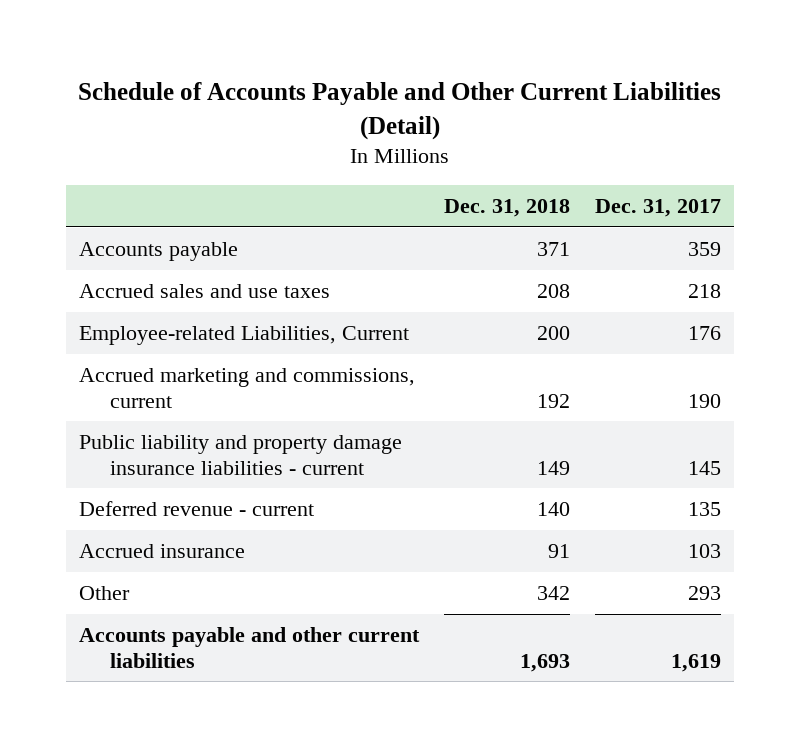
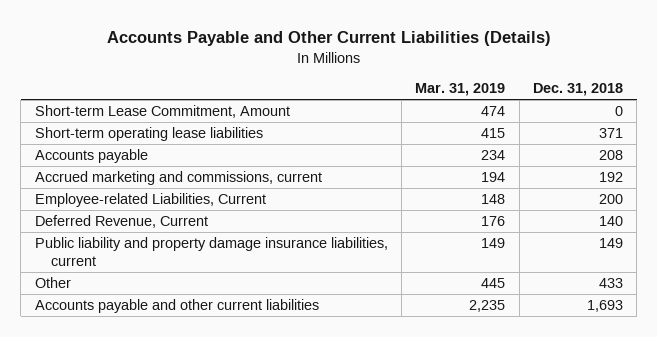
- Schedule of Accounts Payable and Other Current Liabilities (Detail)
+ Accounts Payable and Other Current Liabilities (Details)
- | Dec. 31, 2018 | Dec. 31, 2017
+ | Mar. 31, 2019 | Dec. 31, 2018
- Accounts payable | 371 | 359
- Accrued sales and use taxes | 208 | 218
+ Short-term Lease Commitment, Amount | 474 | 0
+ Short-term operating lease liabilities | 415 | 371
+ Accounts payable | 234 | 208
- Public liability and property damage insurance liabilities - current | 149 | 145
- Deferred revenue - current | 140 | 135
- Accrued insurance | 91 | 103
- Other | 342 | 293
moved down: Employee-related Liabilities, Current | 148 | 200
+ Deferred Revenue, Current | 176 | 140
+ Public liability and property damage insurance liabilities, current | 149 | 149
+ Other | 445 | 433

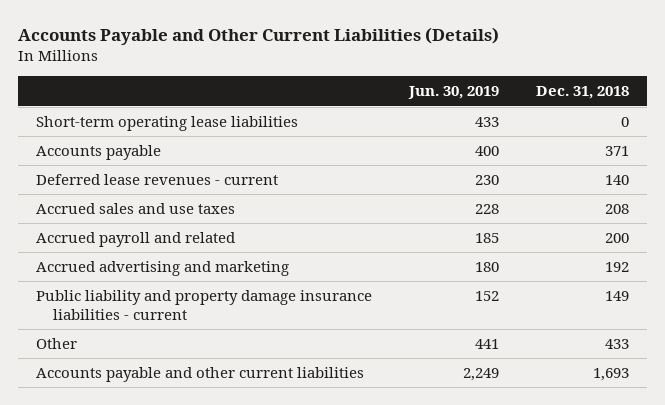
- | Mar. 31, 2019 | Dec. 31, 2018
+ | Jun. 30, 2019 | Dec. 31, 2018
- Short-term Lease Commitment, Amount | 474 | 0
- Short-term operating lease liabilities | 415 | 371
- Accounts payable | 234 | 208
- Accrued marketing and commissions, current | 194 | 192
- Employee-related Liabilities, Current | 148 | 200
- Deferred Revenue, Current | 176 | 140
- Public liability and property damage insurance liabilities, current | 149 | 149
+ Short-term operating lease liabilities | 433 | 0
+ Accounts payable | 400 | 371
+ Deferred lease revenues - current | 230 | 140
+ Accrued sales and use taxes | 228 | 208
+ Accrued payroll and related | 185 | 200
+ Accrued advertising and marketing | 180 | 192
+ Public liability and property damage insurance liabilities - current | 152 | 149

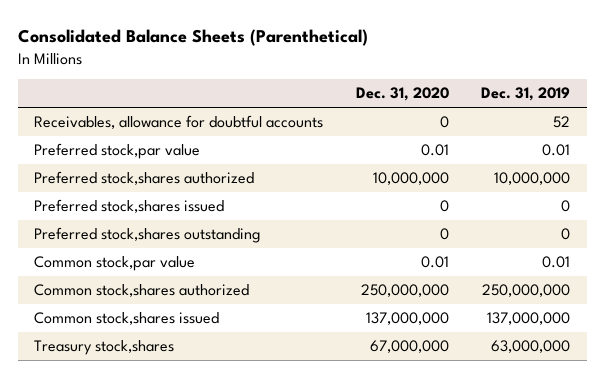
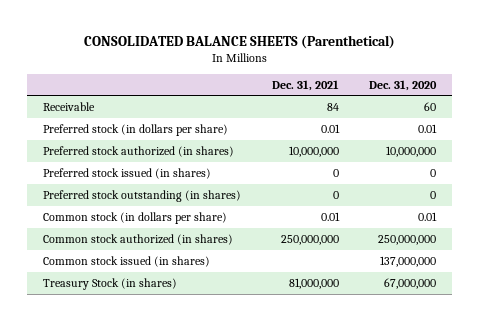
- Consolidated Balance Sheets (Parenthetical)
+ CONSOLIDATED BALANCE SHEETS (Parenthetical)
- | Dec. 31, 2020 | Dec. 31, 2019
+ | Dec. 31, 2021 | Dec. 31, 2020
- Receivables, allowance for doubtful accounts | 0 | 52
- Preferred stock,par value | 0.01 | 0.01
- Preferred stock,shares authorized | 10,000,000 | 10,000,000
- Preferred stock,shares issued | 0 | 0
- Preferred stock,shares outstanding | 0 | 0
- Common stock,par value | 0.01 | 0.01
- Common stock,shares authorized | 250,000,000 | 250,000,000
- Common stock,shares issued | 137,000,000 | 137,000,000
- Treasury stock,shares | 67,000,000 | 63,000,000
+ Receivable | 84 | 60
+ Preferred stock (in dollars per share) | 0.01 | 0.01
+ Preferred stock authorized (in shares) | 10,000,000 | 10,000,000
+ Preferred stock issued (in shares) | 0 | 0
+ Preferred stock outstanding (in shares) | 0 | 0
+ Common stock (in dollars per share) | 0.01 | 0.01
+ Common stock authorized (in shares) | 250,000,000 | 250,000,000
+ Common stock issued (in shares) | | 137,000,000
+ Treasury Stock (in shares) | 81,000,000 | 67,000,000

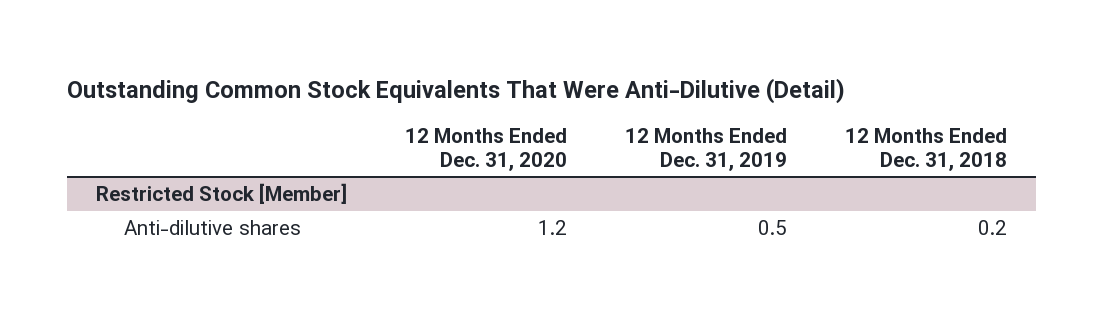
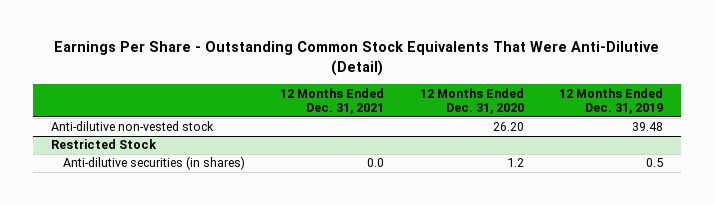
- Outstanding Common Stock Equivalents That Were Anti-Dilutive (Detail)
+ Earnings Per Share - Outstanding Common Stock Equivalents That Were Anti-Dilutive (Detail)
- | 12 Months Ended Dec. 31, 2020 | 12 Months Ended Dec. 31, 2019 | 12 Months Ended Dec. 31, 2018
+ | 12 Months Ended Dec. 31, 2021 | 12 Months Ended Dec. 31, 2020 | 12 Months Ended Dec. 31, 2019
- Restricted Stock [Member]
- Anti-dilutive shares | 1.2 | 0.5 | 0.2
+ Anti-dilutive non-vested stock | | 26.20 | 39.48
+ Restricted Stock
+ Anti-dilutive securities (in shares) | 0.0 | 1.2 | 0.5

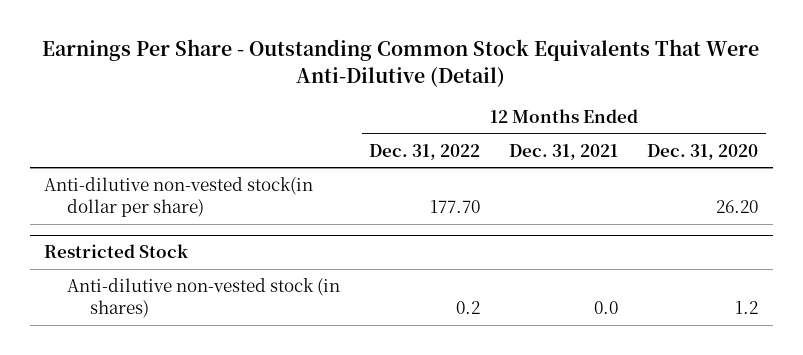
- | 12 Months Ended Dec. 31, 2021 | 12 Months Ended Dec. 31, 2020 | 12 Months Ended Dec. 31, 2019
+ | 12 Months Ended Dec. 31, 2022 | 12 Months Ended Dec. 31, 2021 | 12 Months Ended Dec. 31, 2020
- Anti-dilutive non-vested stock | | 26.20 | 39.48
+ Anti-dilutive non-vested stock(in dollar per share) | 177.70 | | 26.20
@ Restricted Stock
- Anti-dilutive securities (in shares) | 0.0 | 1.2 | 0.5
+ Anti-dilutive non-vested stock (in shares) | 0.2 | 0.0 | 1.2

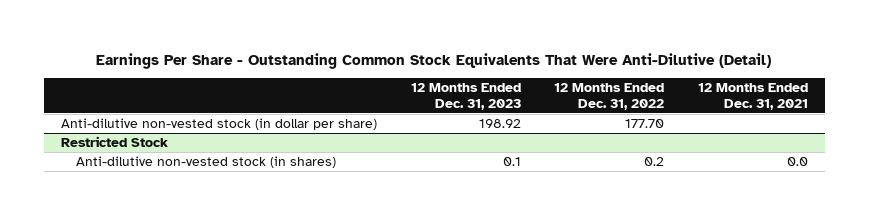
- | 12 Months Ended Dec. 31, 2022 | 12 Months Ended Dec. 31, 2021 | 12 Months Ended Dec. 31, 2020
+ | 12 Months Ended Dec. 31, 2023 | 12 Months Ended Dec. 31, 2022 | 12 Months Ended Dec. 31, 2021
- Anti-dilutive non-vested stock(in dollar per share) | 177.70 | | 26.20
+ Anti-dilutive non-vested stock (in dollar per share) | 198.92 | 177.70 |

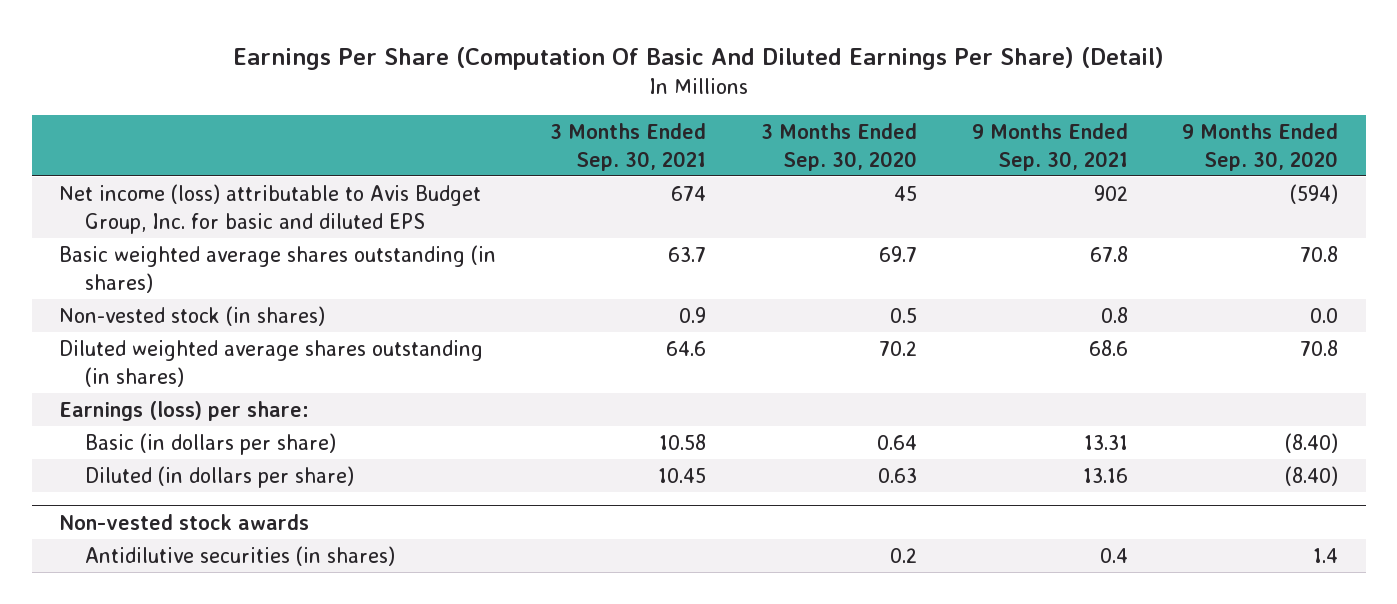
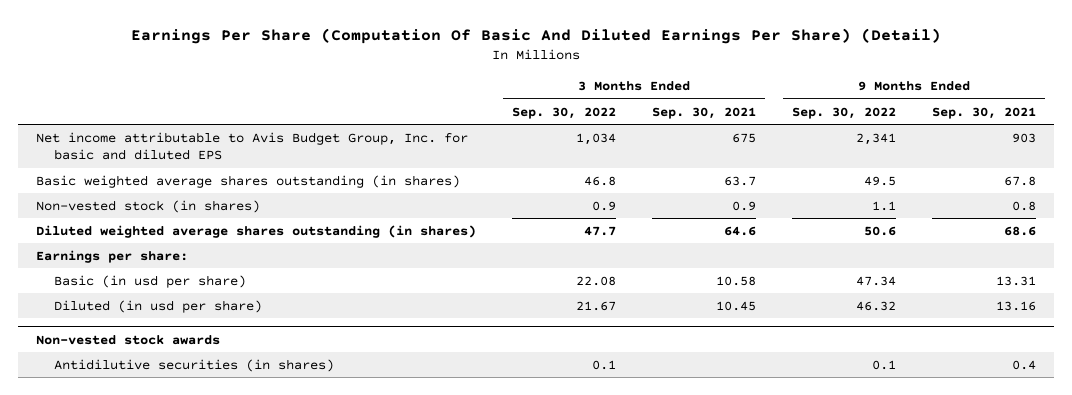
- | 3 Months Ended Sep. 30, 2021 | 3 Months Ended Sep. 30, 2020 | 9 Months Ended Sep. 30, 2021 | 9 Months Ended Sep. 30, 2020
+ | 3 Months Ended Sep. 30, 2022 | 3 Months Ended Sep. 30, 2021 | 9 Months Ended Sep. 30, 2022 | 9 Months Ended Sep. 30, 2021
- Net income (loss) attributable to Avis Budget Group, Inc. for basic and diluted EPS | 674 | 45 | 902 | (594)
+ Net income attributable to Avis Budget Group, Inc. for basic and diluted EPS | 1,034 | 675 | 2,341 | 903
- Earnings (loss) per share:
- Basic (in dollars per share) | 10.58 | 0.64 | 13.31 | (8.40)
- Diluted (in dollars per share) | 10.45 | 0.63 | 13.16 | (8.40)
+ Earnings per share:
+ Basic (in usd per share) | 22.08 | 10.58 | 47.34 | 13.31
+ Diluted (in usd per share) | 21.67 | 10.45 | 46.32 | 13.16

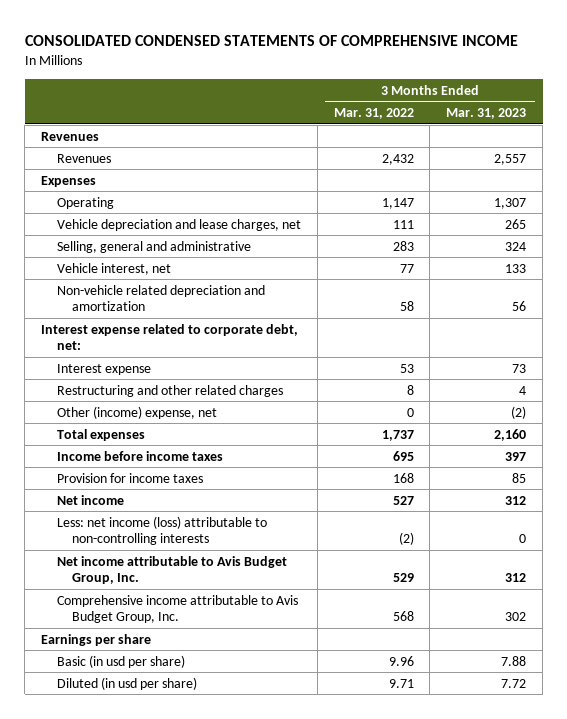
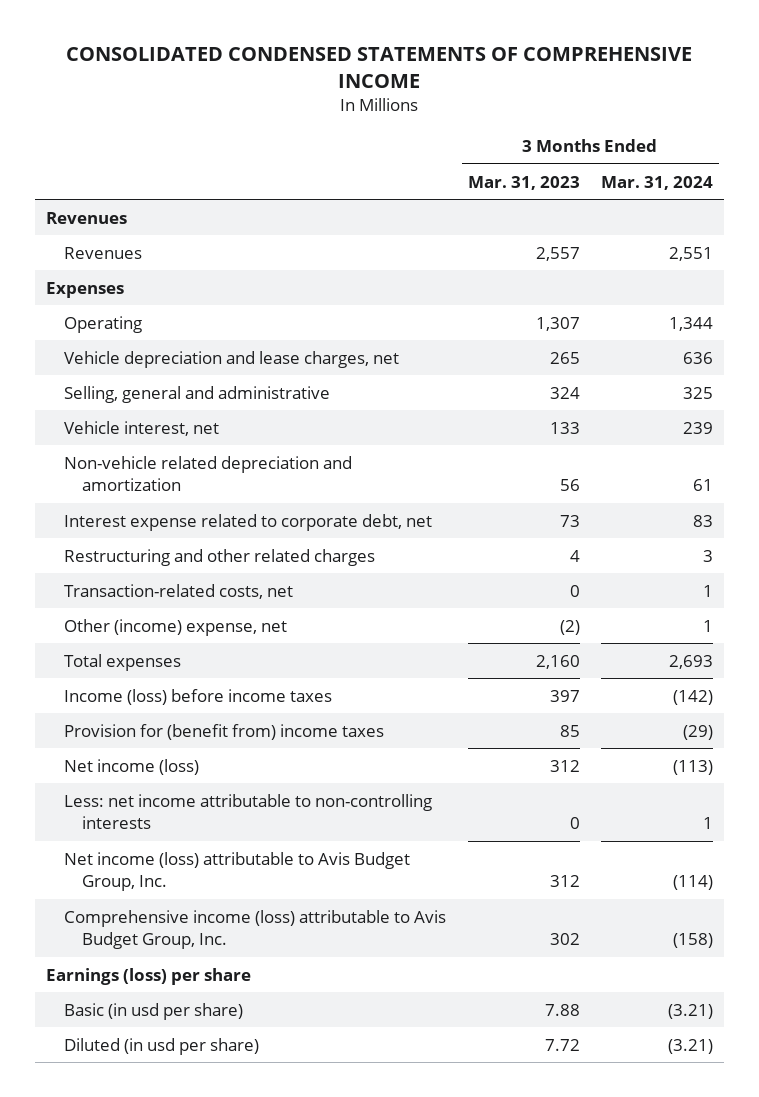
- | 3 Months Ended Mar. 31, 2022 | 3 Months Ended Mar. 31, 2023
+ | 3 Months Ended Mar. 31, 2023 | 3 Months Ended Mar. 31, 2024
- Interest expense related to corporate debt, net:
- Interest expense | 53 | 73
+ Interest expense related to corporate debt, net | 73 | 83
+ Transaction-related costs, net | 0 | 1
- Income before income taxes | 695 | 397
- Provision for income taxes | 168 | 85
- Net income | 527 | 312
- Less: net income (loss) attributable to non-controlling interests | (2) | 0
- Net income attributable to Avis Budget Group, Inc. | 529 | 312
- Comprehensive income attributable to Avis Budget Group, Inc. | 568 | 302
- Earnings per share
+ Income (loss) before income taxes | 397 | (142)
+ Provision for (benefit from) income taxes | 85 | (29)
+ Net income (loss) | 312 | (113)
+ Less: net income attributable to non-controlling interests | 0 | 1
+ Net income (loss) attributable to Avis Budget Group, Inc. | 312 | (114)
+ Comprehensive income (loss) attributable to Avis Budget Group, Inc. | 302 | (158)
+ Earnings (loss) per share

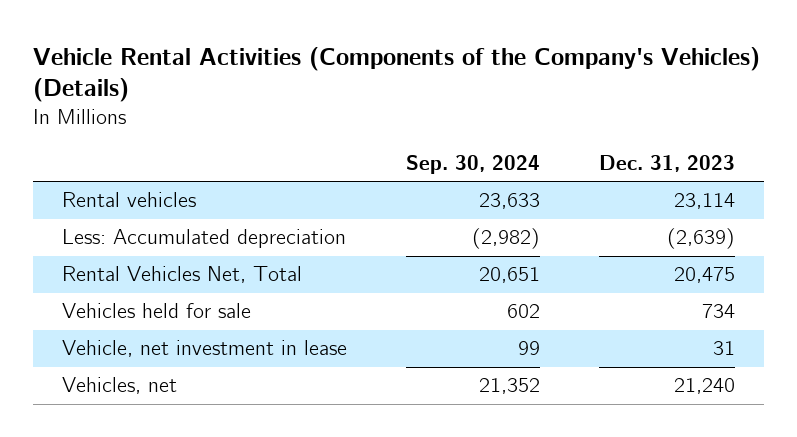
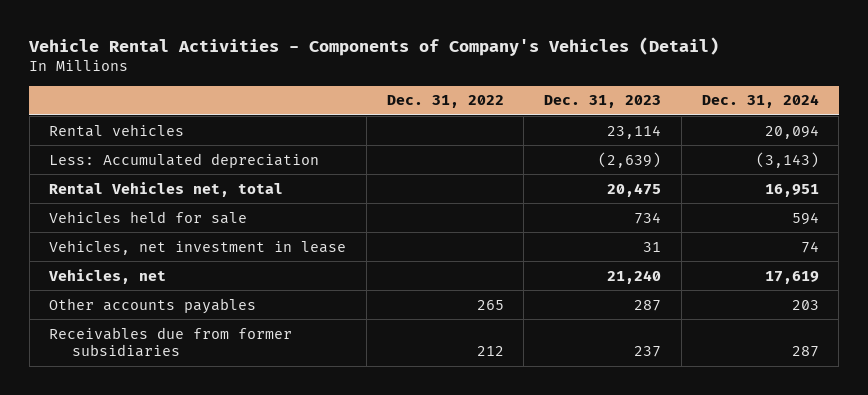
- Vehicle Rental Activities (Components of the Company's Vehicles) (Details)
+ Vehicle Rental Activities - Components of Company's Vehicles (Detail)
- | Sep. 30, 2024 | Dec. 31, 2023
+ | Dec. 31, 2022 | Dec. 31, 2023 | Dec. 31, 2024
- Rental Vehicles Net, Total | 20,651 | 20,475
+ Rental Vehicles net, total | | 20,475 | 16,951
- Vehicle, net investment in lease | 99 | 31
+ Vehicles, net investment in lease | | 31 | 74
+ Other accounts payables | 265 | 287 | 203
+ Receivables due from former subsidiaries | 212 | 237 | 287

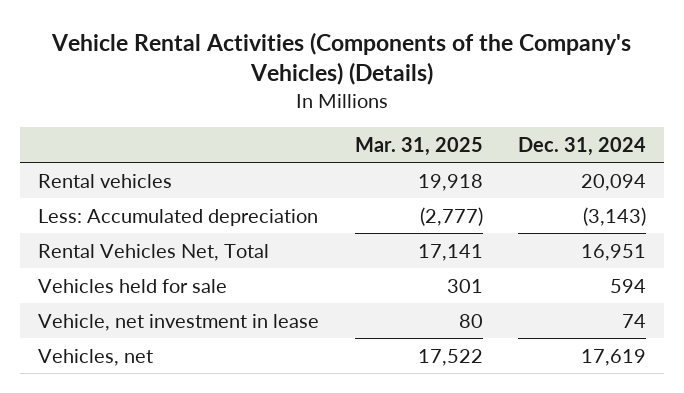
- Vehicle Rental Activities - Components of Company's Vehicles (Detail)
+ Vehicle Rental Activities (Components of the Company's Vehicles) (Details)
- | Dec. 31, 2022 | Dec. 31, 2023 | Dec. 31, 2024
+ | Mar. 31, 2025 | Dec. 31, 2024
- Rental Vehicles net, total | | 20,475 | 16,951
+ Rental Vehicles Net, Total | 17,141 | 16,951
- Vehicles, net investment in lease | | 31 | 74
+ Vehicle, net investment in lease | 80 | 74
- Other accounts payables | 265 | 287 | 203
- Receivables due from former subsidiaries | 212 | 237 | 287

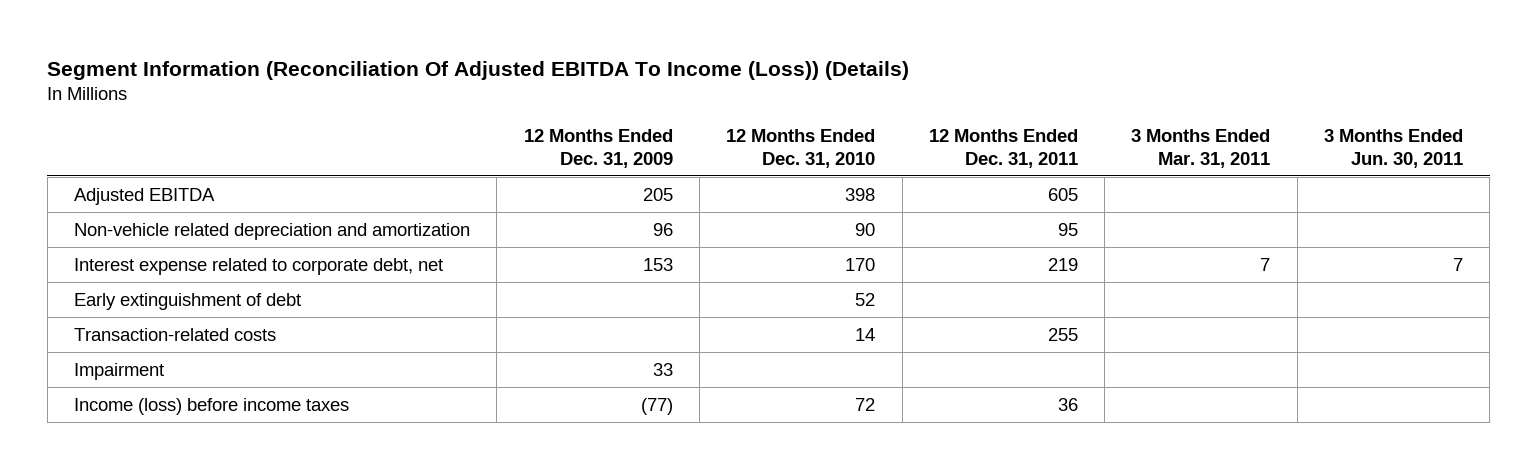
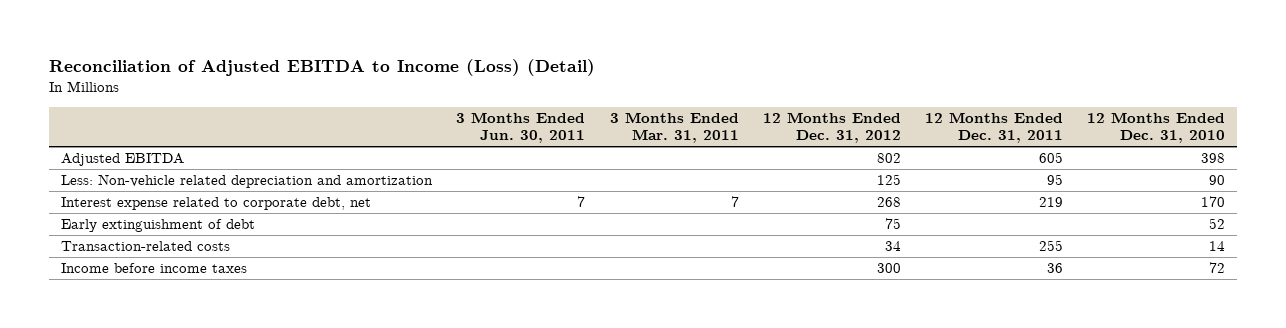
- Segment Information (Reconciliation Of Adjusted EBITDA To Income (Loss)) (Details)
+ Reconciliation of Adjusted EBITDA to Income (Loss) (Detail)
- | 12 Months Ended Dec. 31, 2009 | 12 Months Ended Dec. 31, 2010 | 12 Months Ended Dec. 31, 2011 | 3 Months Ended Mar. 31, 2011 | 3 Months Ended Jun. 30, 2011
+ | 3 Months Ended Jun. 30, 2011 | 3 Months Ended Mar. 31, 2011 | 12 Months Ended Dec. 31, 2012 | 12 Months Ended Dec. 31, 2011 | 12 Months Ended Dec. 31, 2010
- Non-vehicle related depreciation and amortization | 96 | 90 | 95 | |
+ Less: Non-vehicle related depreciation and amortization | | | 125 | 95 | 90
- Impairment | 33 | | | |
- Income (loss) before income taxes | (77) | 72 | 36 | |
+ Income before income taxes | | | 300 | 36 | 72

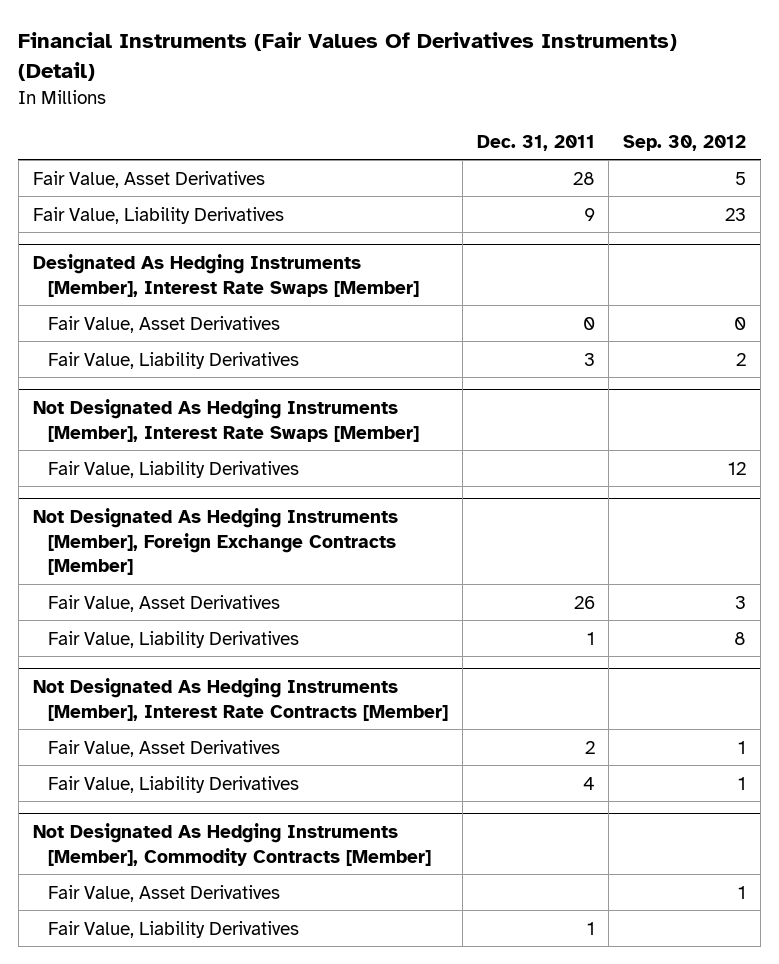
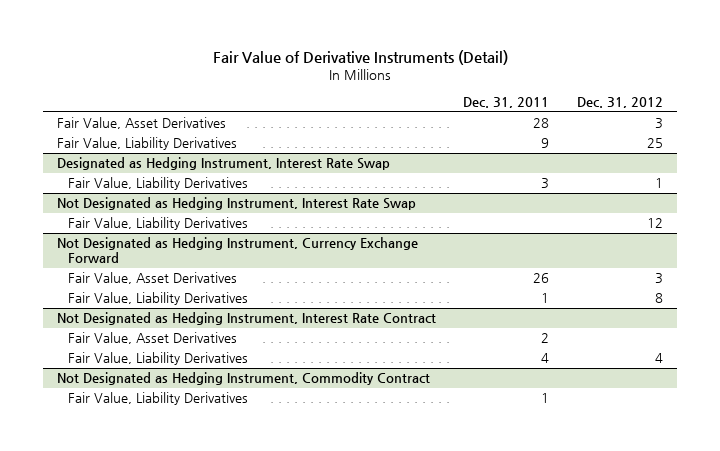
- Financial Instruments (Fair Values Of Derivatives Instruments) (Detail)
+ Fair Value of Derivative Instruments (Detail)
- | Dec. 31, 2011 | Sep. 30, 2012
+ | Dec. 31, 2011 | Dec. 31, 2012
- Designated As Hedging Instruments [Member], Interest Rate Swaps [Member]
- Fair Value, Asset Derivatives | 0 | 0
+ Designated as Hedging Instrument, Interest Rate Swap
- Not Designated As Hedging Instruments [Member], Interest Rate Swaps [Member]
+ Not Designated as Hedging Instrument, Interest Rate Swap
- Not Designated As Hedging Instruments [Member], Foreign Exchange Contracts [Member]
+ Not Designated as Hedging Instrument, Currency Exchange Forward
- Not Designated As Hedging Instruments [Member], Interest Rate Contracts [Member]
+ Not Designated as Hedging Instrument, Interest Rate Contract
- Not Designated As Hedging Instruments [Member], Commodity Contracts [Member]
- Fair Value, Asset Derivatives | | 1
+ Not Designated as Hedging Instrument, Commodity Contract

